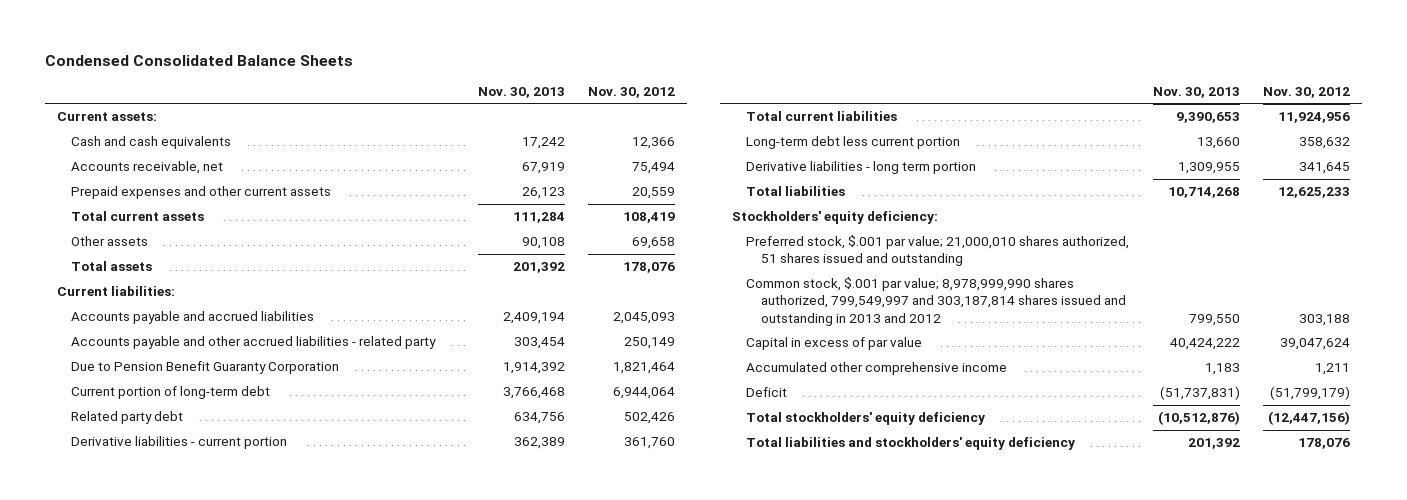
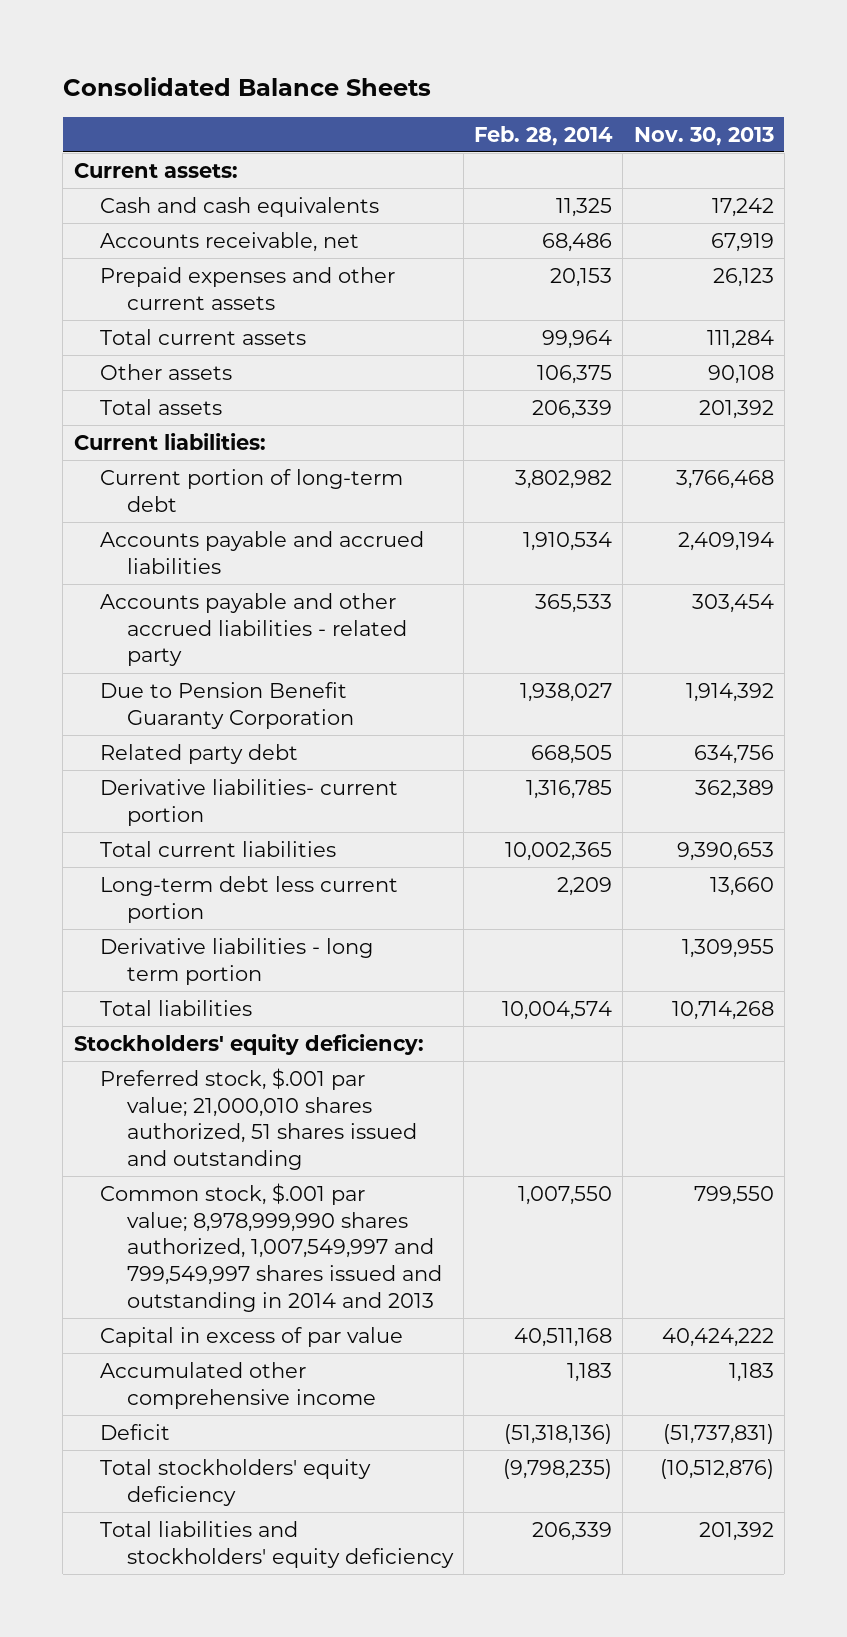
- Condensed Consolidated Balance Sheets
+ Consolidated Balance Sheets
- | Nov. 30, 2013 | Nov. 30, 2012
+ | Feb. 28, 2014 | Nov. 30, 2013
moved up: Current portion of long-term debt | 3,802,982 | 3,766,468
- Derivative liabilities - current portion | 362,389 | 361,760
+ Derivative liabilities- current portion | 1,316,785 | 362,389
- Common stock, $.001 par value; 8,978,999,990 shares authorized, 799,549,997 and 303,187,814 shares issued and outstanding in 2013 and 2012 | 799,550 | 303,188
+ Common stock, $.001 par value; 8,978,999,990 shares authorized, 1,007,549,997 and 799,549,997 shares issued and outstanding in 2014 and 2013 | 1,007,550 | 799,550

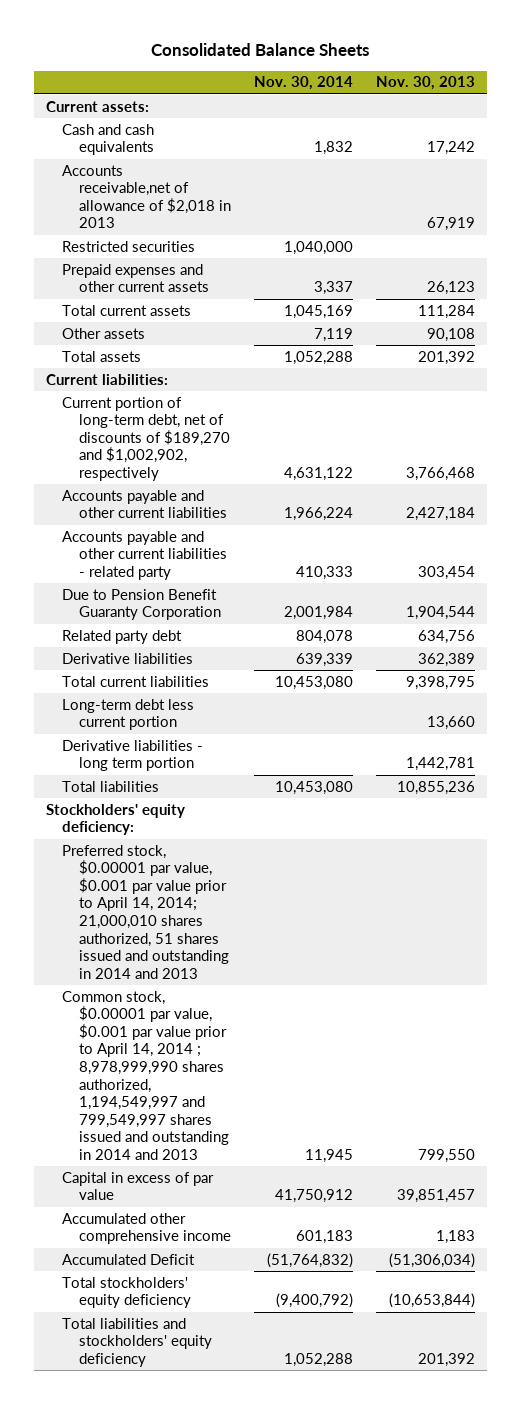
- | Feb. 28, 2014 | Nov. 30, 2013
+ | Nov. 30, 2014 | Nov. 30, 2013
- Accounts receivable, net | 68,486 | 67,919
+ Accounts receivable,net of allowance of $2,018 in 2013 | | 67,919
+ Restricted securities | 1,040,000 |
- Current portion of long-term debt | 3,802,982 | 3,766,468
- Accounts payable and accrued liabilities | 1,910,534 | 2,409,194
- Accounts payable and other accrued liabilities - related party | 365,533 | 303,454
- Due to Pension Benefit Guaranty Corporation | 1,938,027 | 1,914,392
+ Current portion of long-term debt, net of discounts of $189,270 and $1,002,902, respectively | 4,631,122 | 3,766,468
+ Accounts payable and other current liabilities | 1,966,224 | 2,427,184
+ Accounts payable and other current liabilities - related party | 410,333 | 303,454
+ Due to Pension Benefit Guaranty Corporation | 2,001,984 | 1,904,544
- Derivative liabilities- current portion | 1,316,785 | 362,389
- Total current liabilities | 10,002,365 | 9,390,653
+ Derivative liabilities | 639,339 | 362,389
+ Total current liabilities | 10,453,080 | 9,398,795
- Derivative liabilities - long term portion | | 1,309,955
- Total liabilities | 10,004,574 | 10,714,268
+ Derivative liabilities - long term portion | | 1,442,781
+ Total liabilities | 10,453,080 | 10,855,236
- Preferred stock, $.001 par value; 21,000,010 shares authorized, 51 shares issued and outstanding
- Common stock, $.001 par value; 8,978,999,990 shares authorized, 1,007,549,997 and 799,549,997 shares issued and outstanding in 2014 and 2013 | 1,007,550 | 799,550
- Capital in excess of par value | 40,511,168 | 40,424,222
+ Preferred stock, $0.00001 par value, $0.001 par value prior to April 14, 2014; 21,000,010 shares authorized, 51 shares issued and outstanding in 2014 and 2013
+ Common stock, $0.00001 par value, $0.001 par value prior to April 14, 2014 ; 8,978,999,990 shares authorized, 1,194,549,997 and 799,549,997 shares issued and outstanding in 2014 and 2013 | 11,945 | 799,550
+ Capital in excess of par value | 41,750,912 | 39,851,457
- Deficit | (51,318,136) | (51,737,831)
- Total stockholders' equity deficiency | (9,798,235) | (10,512,876)
+ Accumulated Deficit | (51,764,832) | (51,306,034)
+ Total stockholders' equity deficiency | (9,400,792) | (10,653,844)

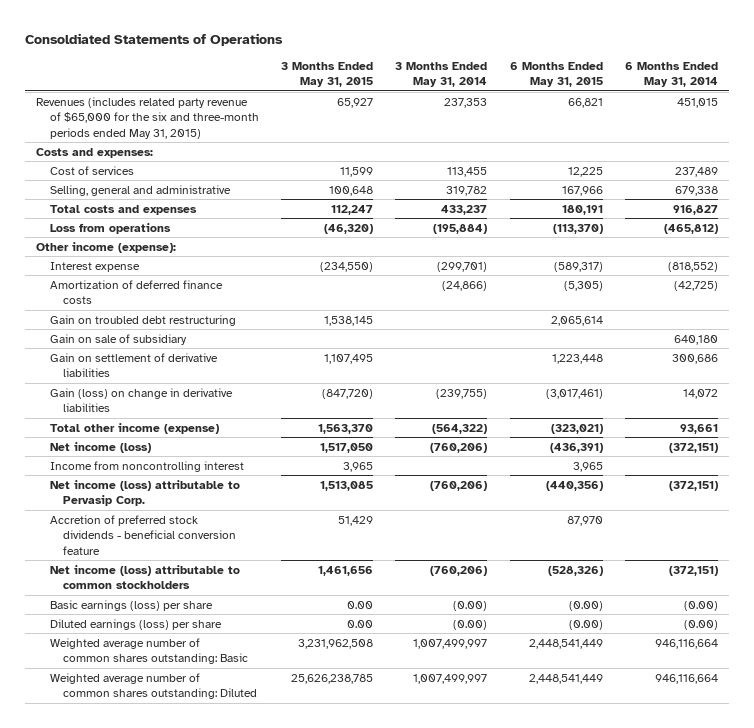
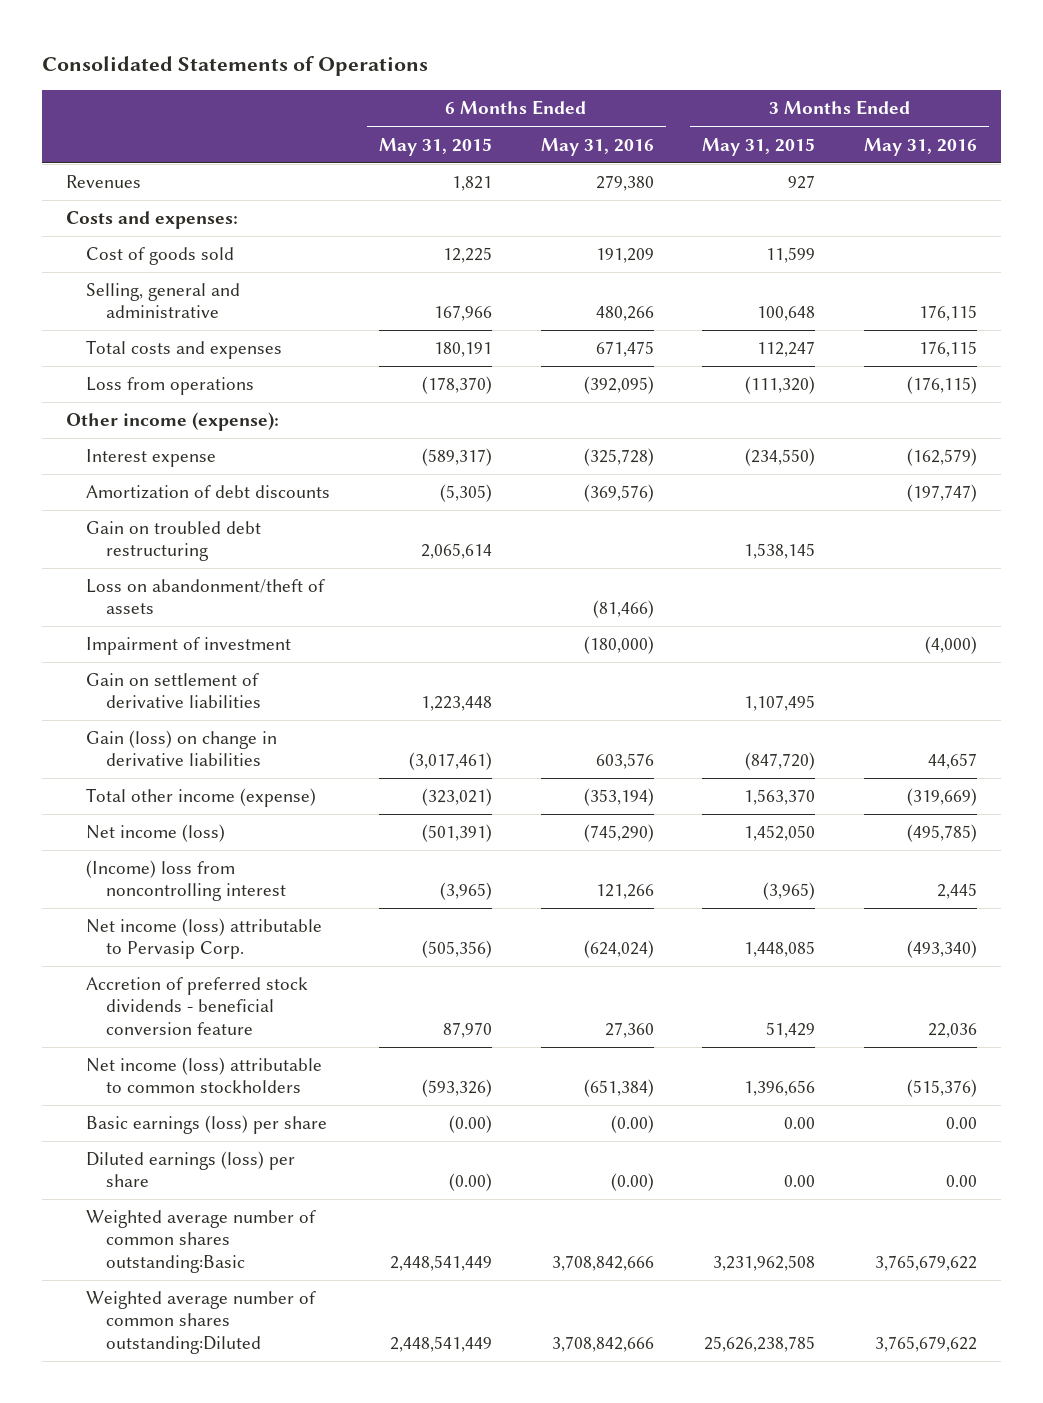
- Consoldiated Statements of Operations
+ Consolidated Statements of Operations
- | 3 Months Ended May 31, 2015 | 3 Months Ended May 31, 2014 | 6 Months Ended May 31, 2015 | 6 Months Ended May 31, 2014
+ | 6 Months Ended May 31, 2015 | 6 Months Ended May 31, 2016 | 3 Months Ended May 31, 2015 | 3 Months Ended May 31, 2016
- Revenues (includes related party revenue of $65,000 for the six and three-month periods ended May 31, 2015) | 65,927 | 237,353 | 66,821 | 451,015
+ Revenues | 1,821 | 279,380 | 927 |
- Cost of services | 11,599 | 113,455 | 12,225 | 237,489
+ Cost of goods sold | 12,225 | 191,209 | 11,599 |
- Loss from operations | (46,320) | (195,884) | (113,370) | (465,812)
+ Loss from operations | (178,370) | (392,095) | (111,320) | (176,115)
- Amortization of deferred finance costs | | (24,866) | (5,305) | (42,725)
+ Amortization of debt discounts | (5,305) | (369,576) | | (197,747)
- Gain on sale of subsidiary | | | | 640,180
+ Loss on abandonment/theft of assets | | (81,466) | |
+ Impairment of investment | | (180,000) | | (4,000)
- Net income (loss) | 1,517,050 | (760,206) | (436,391) | (372,151)
- Income from noncontrolling interest | 3,965 | | 3,965 |
- Net income (loss) attributable to Pervasip Corp. | 1,513,085 | (760,206) | (440,356) | (372,151)
+ Net income (loss) | (501,391) | (745,290) | 1,452,050 | (495,785)
+ (Income) loss from noncontrolling interest | (3,965) | 121,266 | (3,965) | 2,445
+ Net income (loss) attributable to Pervasip Corp. | (505,356) | (624,024) | 1,448,085 | (493,340)
- Net income (loss) attributable to common stockholders | 1,461,656 | (760,206) | (528,326) | (372,151)
+ Net income (loss) attributable to common stockholders | (593,326) | (651,384) | 1,396,656 | (515,376)
- Weighted average number of common shares outstanding: Basic | 3,231,962,508 | 1,007,499,997 | 2,448,541,449 | 946,116,664
- Weighted average number of common shares outstanding: Diluted | 25,626,238,785 | 1,007,499,997 | 2,448,541,449 | 946,116,664
+ Weighted average number of common shares outstanding:Basic | 2,448,541,449 | 3,708,842,666 | 3,231,962,508 | 3,765,679,622
+ Weighted average number of common shares outstanding:Diluted | 2,448,541,449 | 3,708,842,666 | 25,626,238,785 | 3,765,679,622

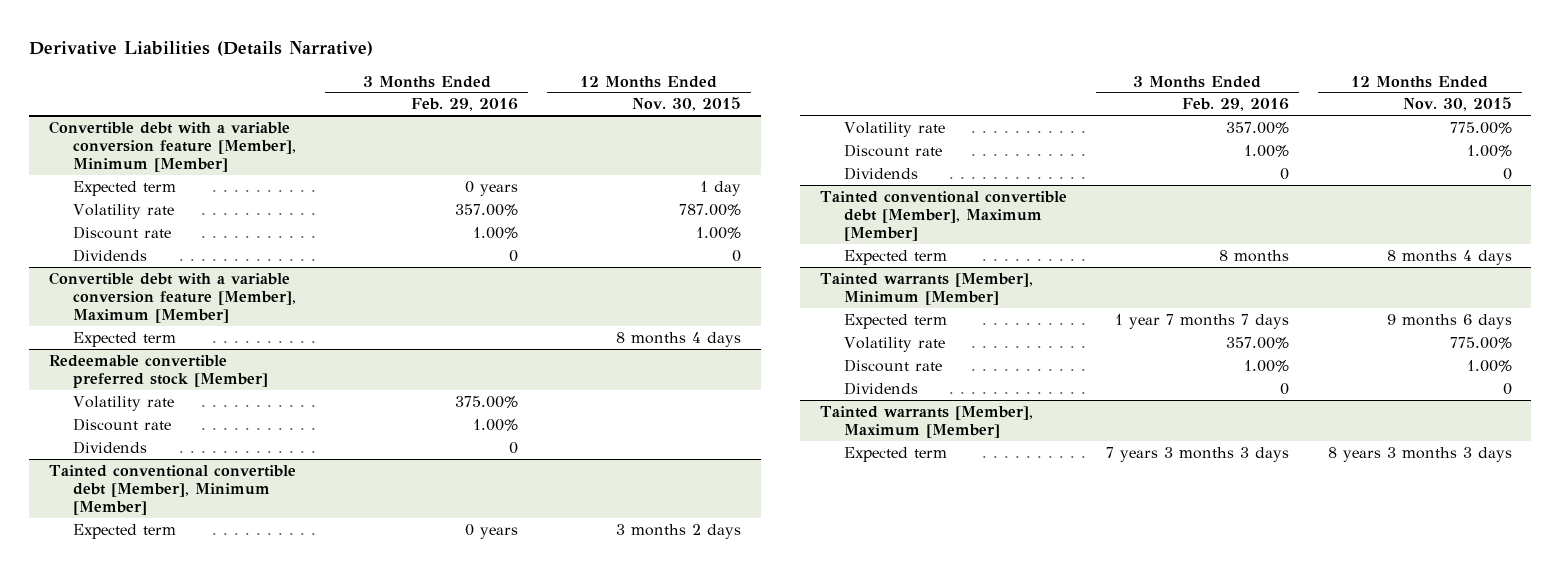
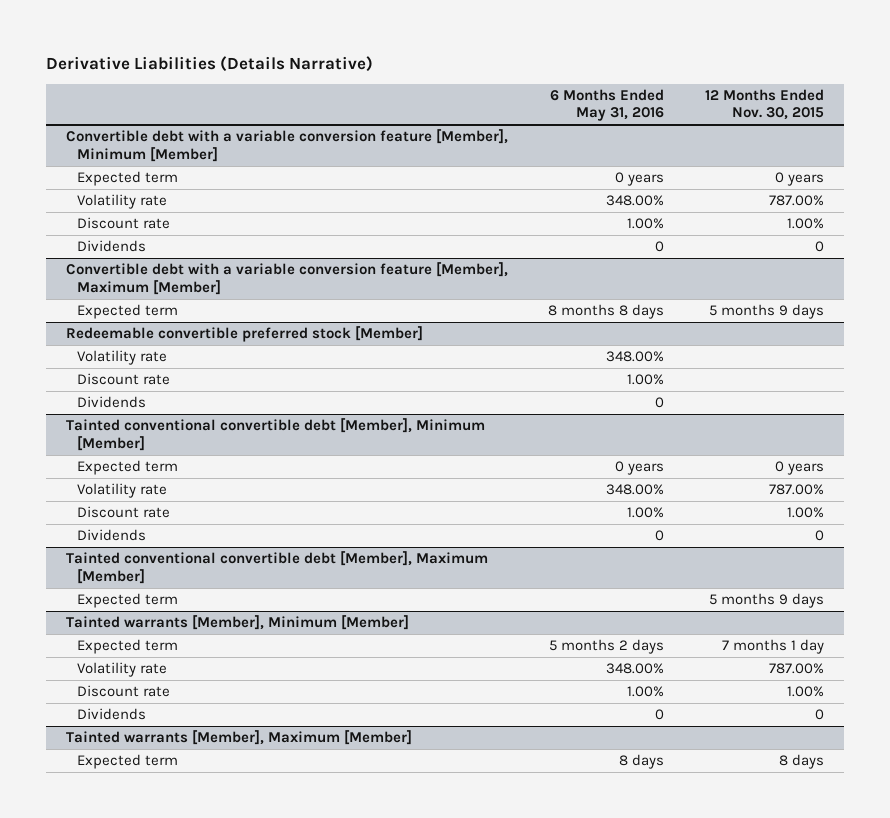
- | 3 Months Ended Feb. 29, 2016 | 12 Months Ended Nov. 30, 2015
+ | 6 Months Ended May 31, 2016 | 12 Months Ended Nov. 30, 2015
@ Convertible debt with a variable conversion feature [Member], Minimum [Member]
- Expected term | 0 years | 1 day
+ Expected term | 0 years | 0 years
@ Convertible debt with a variable conversion feature [Member], Maximum [Member]
- Expected term | | 8 months 4 days
+ Expected term | 8 months 8 days | 5 months 9 days
@ Tainted conventional convertible debt [Member], Minimum [Member]
- Expected term | 0 years | 3 months 2 days
- Volatility rate | 357.00% | 775.00%
+ Expected term | 0 years | 0 years
+ Volatility rate | 348.00% | 787.00%
@ Tainted conventional convertible debt [Member], Maximum [Member]
- Expected term | 8 months | 8 months 4 days
+ Expected term | | 5 months 9 days
@ Tainted warrants [Member], Minimum [Member]
- Expected term | 1 year 7 months 7 days | 9 months 6 days
- Volatility rate | 357.00% | 775.00%
+ Expected term | 5 months 2 days | 7 months 1 day
+ Volatility rate | 348.00% | 787.00%
@ Tainted warrants [Member], Maximum [Member]
- Expected term | 7 years 3 months 3 days | 8 years 3 months 3 days
+ Expected term | 8 days | 8 days

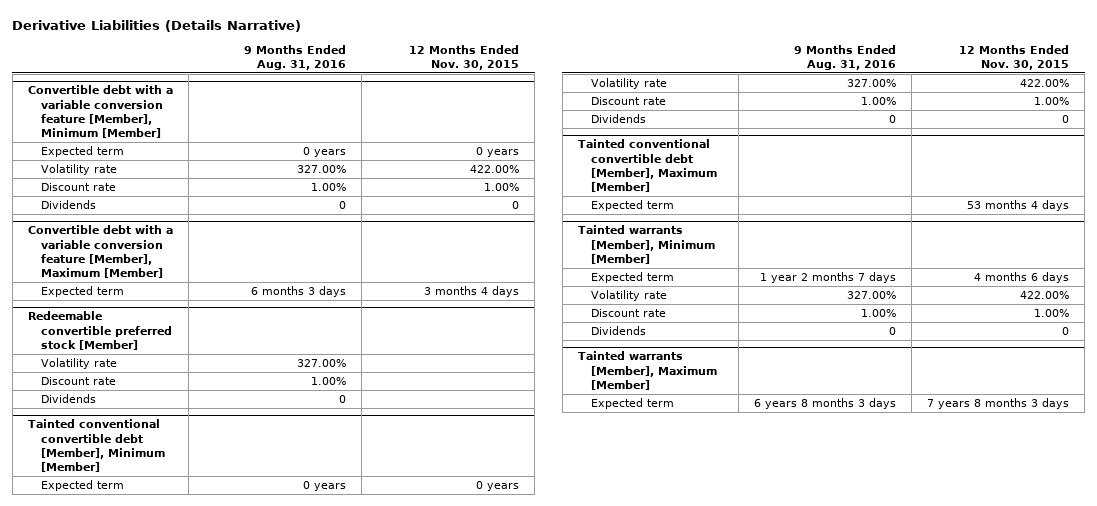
- | 6 Months Ended May 31, 2016 | 12 Months Ended Nov. 30, 2015
+ | 9 Months Ended Aug. 31, 2016 | 12 Months Ended Nov. 30, 2015
@ Convertible debt with a variable conversion feature [Member], Minimum [Member]
- Volatility rate | 348.00% | 787.00%
+ Volatility rate | 327.00% | 422.00%
@ Convertible debt with a variable conversion feature [Member], Maximum [Member]
- Expected term | 8 months 8 days | 5 months 9 days
+ Expected term | 6 months 3 days | 3 months 4 days
@ Tainted conventional convertible debt [Member], Minimum [Member]
- Volatility rate | 348.00% | 787.00%
+ Volatility rate | 327.00% | 422.00%
@ Tainted conventional convertible debt [Member], Maximum [Member]
- Expected term | | 5 months 9 days
+ Expected term | | 53 months 4 days
@ Tainted warrants [Member], Minimum [Member]
- Expected term | 5 months 2 days | 7 months 1 day
- Volatility rate | 348.00% | 787.00%
+ Expected term | 1 year 2 months 7 days | 4 months 6 days
+ Volatility rate | 327.00% | 422.00%
@ Tainted warrants [Member], Maximum [Member]
- Expected term | 8 days | 8 days
+ Expected term | 6 years 8 months 3 days | 7 years 8 months 3 days

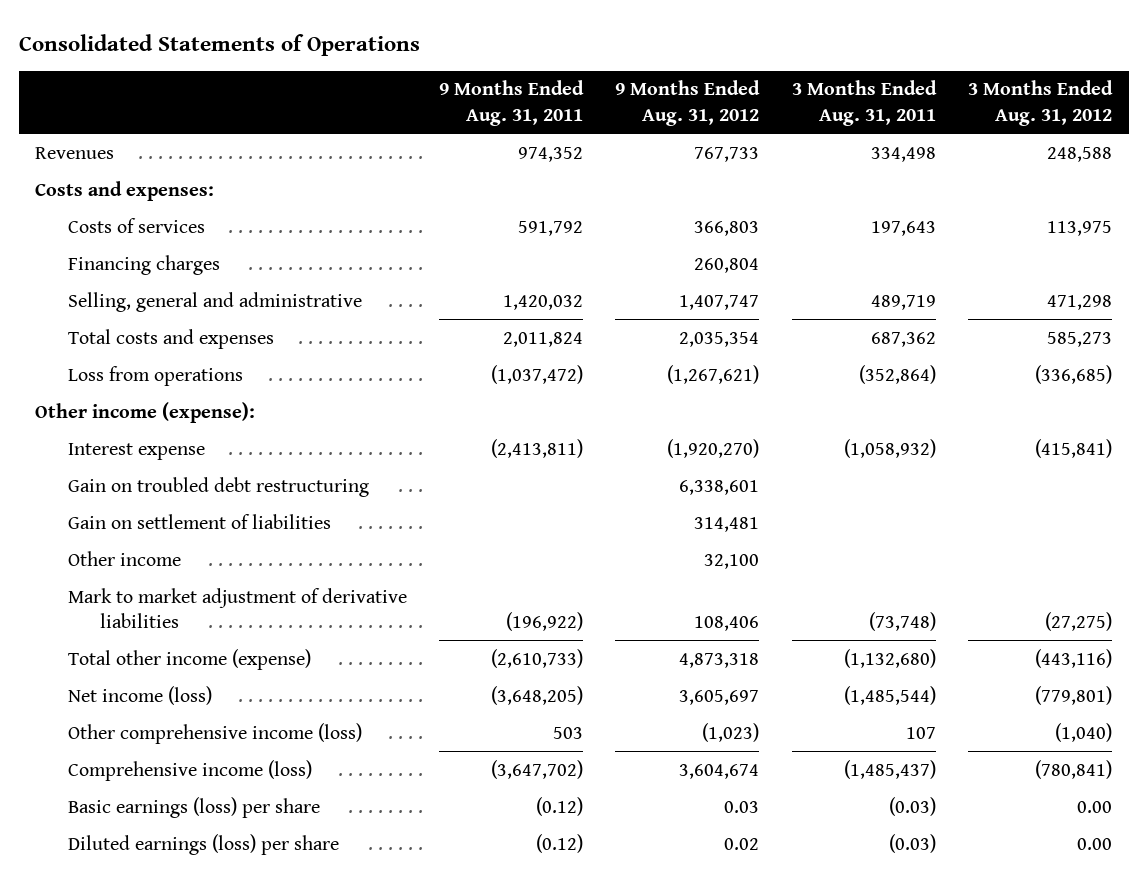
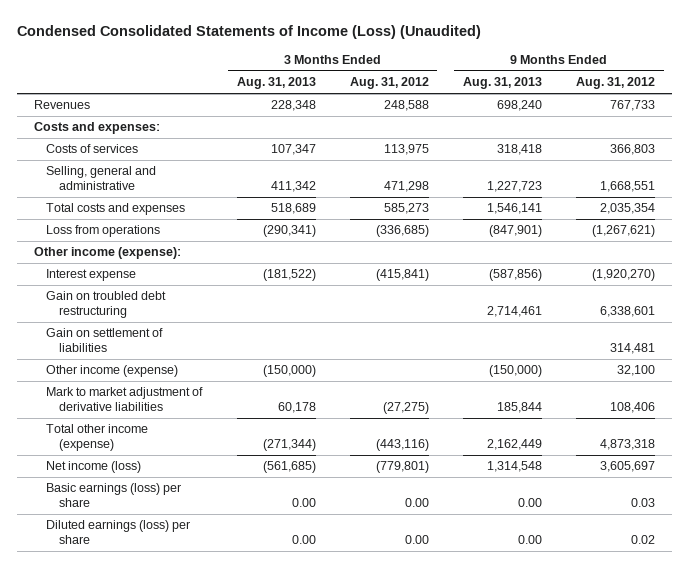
- Consolidated Statements of Operations
+ Condensed Consolidated Statements of Income (Loss) (Unaudited)
- | 9 Months Ended Aug. 31, 2011 | 9 Months Ended Aug. 31, 2012 | 3 Months Ended Aug. 31, 2011 | 3 Months Ended Aug. 31, 2012
+ | 3 Months Ended Aug. 31, 2013 | 3 Months Ended Aug. 31, 2012 | 9 Months Ended Aug. 31, 2013 | 9 Months Ended Aug. 31, 2012
- Financing charges | | 260,804 | |
- Selling, general and administrative | 1,420,032 | 1,407,747 | 489,719 | 471,298
+ Selling, general and administrative | 411,342 | 471,298 | 1,227,723 | 1,668,551
- Other income | | 32,100 | |
+ Other income (expense) | (150,000) | | (150,000) | 32,100
- Other comprehensive income (loss) | 503 | (1,023) | 107 | (1,040)
- Comprehensive income (loss) | (3,647,702) | 3,604,674 | (1,485,437) | (780,841)

